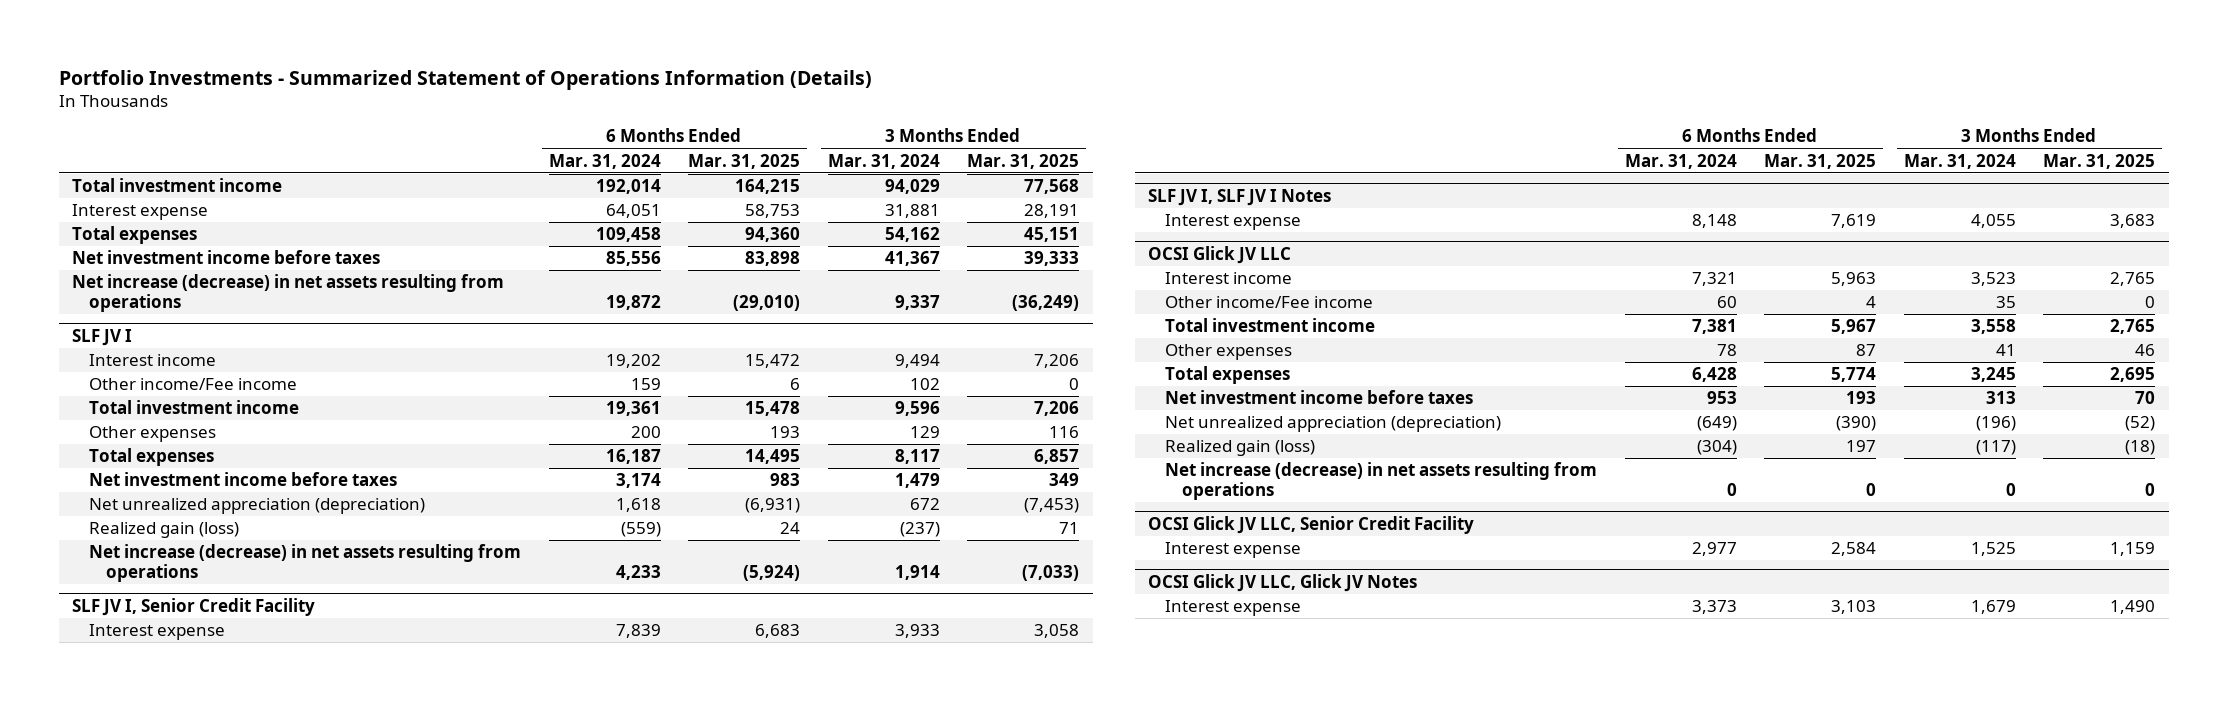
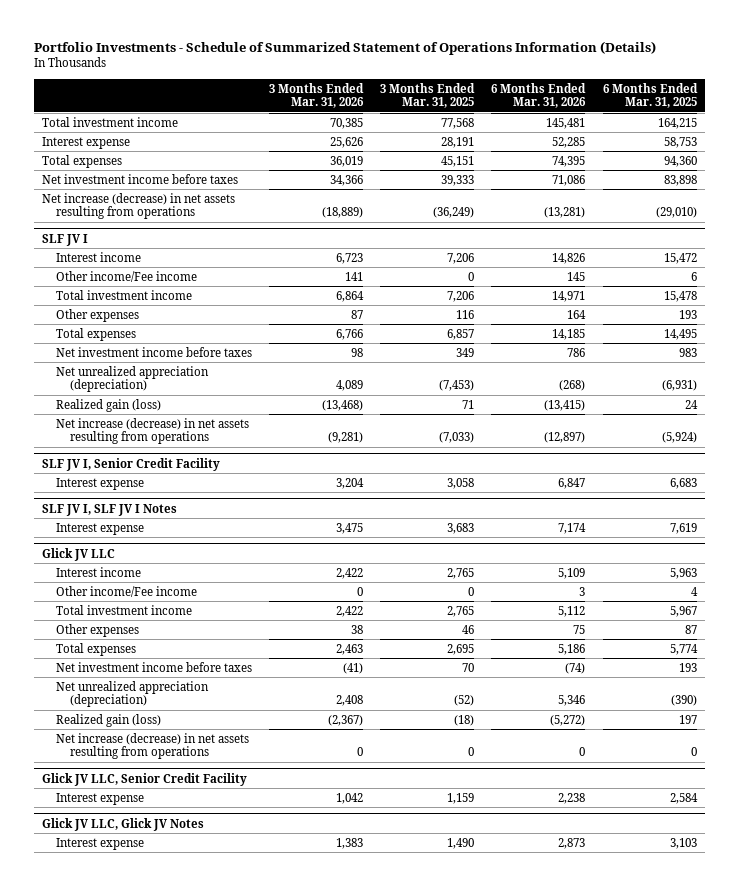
- Portfolio Investments - Summarized Statement of Operations Information (Details)
+ Portfolio Investments - Schedule of Summarized Statement of Operations Information (Details)
- | 6 Months Ended Mar. 31, 2024 | 6 Months Ended Mar. 31, 2025 | 3 Months Ended Mar. 31, 2024 | 3 Months Ended Mar. 31, 2025
+ | 3 Months Ended Mar. 31, 2026 | 3 Months Ended Mar. 31, 2025 | 6 Months Ended Mar. 31, 2026 | 6 Months Ended Mar. 31, 2025
- OCSI Glick JV LLC
+ Glick JV LLC
- OCSI Glick JV LLC, Senior Credit Facility
+ Glick JV LLC, Senior Credit Facility
- OCSI Glick JV LLC, Glick JV Notes
+ Glick JV LLC, Glick JV Notes

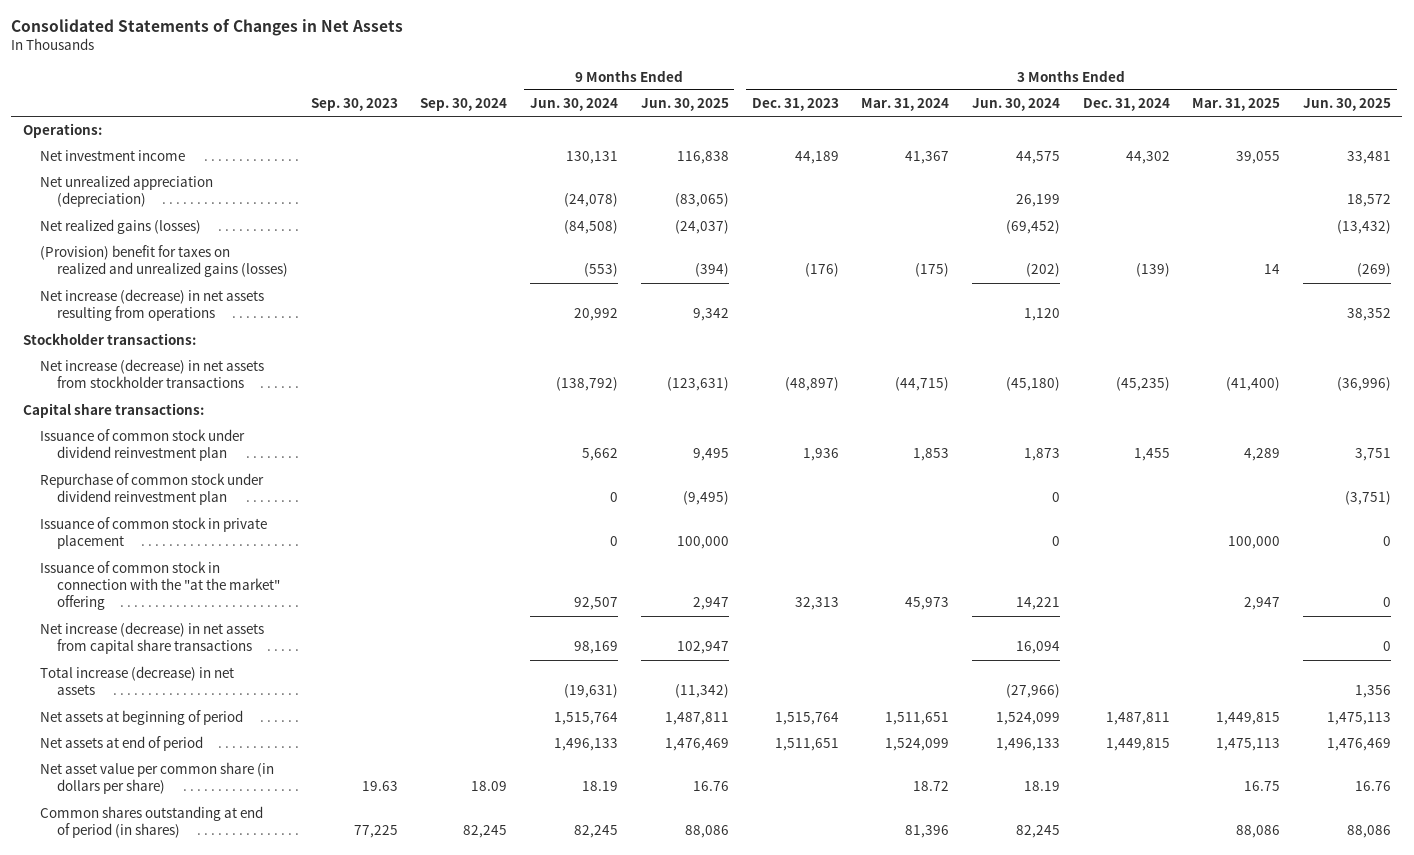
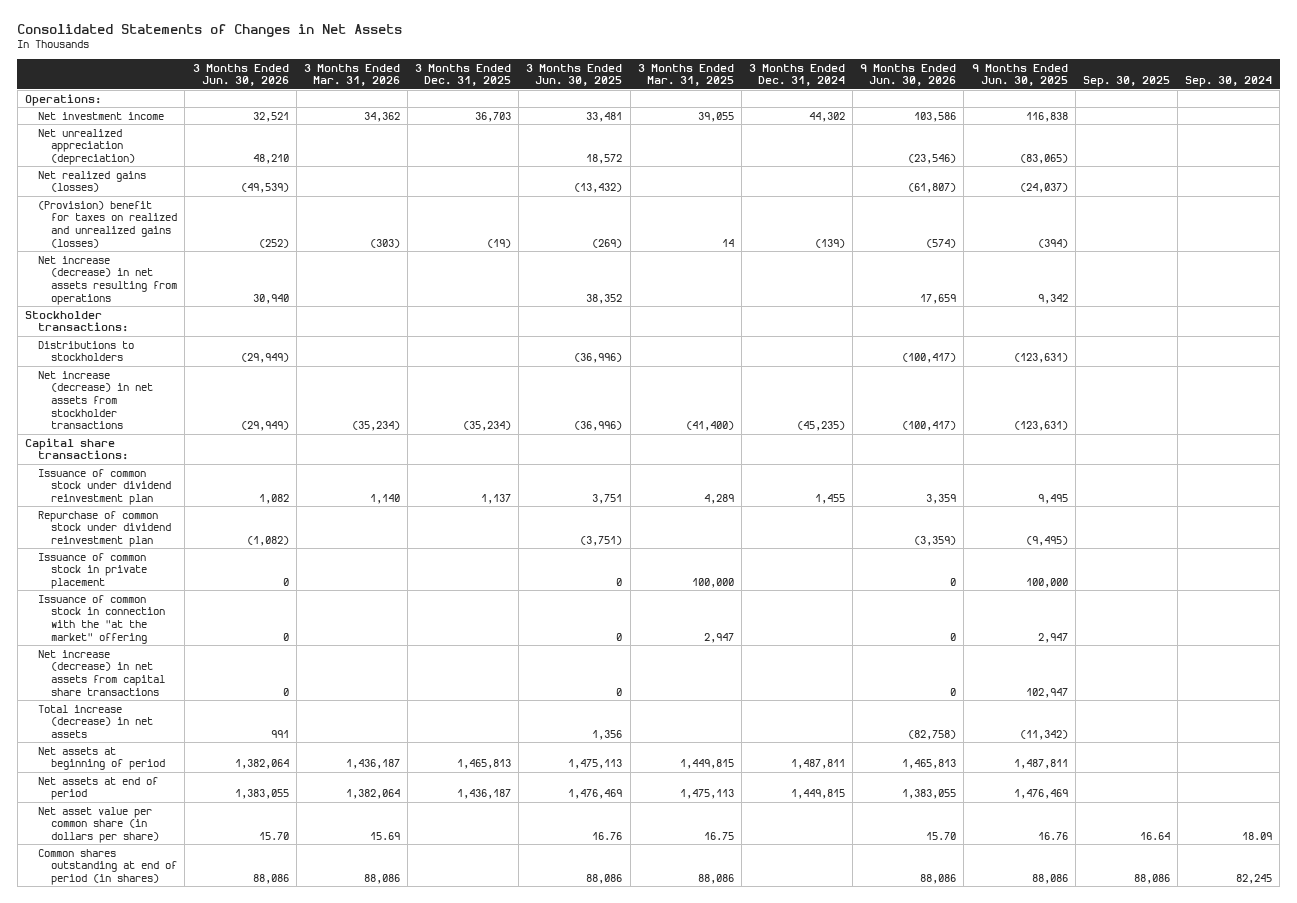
- | Sep. 30, 2023 | Sep. 30, 2024 | 9 Months Ended Jun. 30, 2024 | 9 Months Ended Jun. 30, 2025 | 3 Months Ended Dec. 31, 2023 | 3 Months Ended Mar. 31, 2024 | 3 Months Ended Jun. 30, 2024 | 3 Months Ended Dec. 31, 2024 | 3 Months Ended Mar. 31, 2025 | 3 Months Ended Jun. 30, 2025
+ | 3 Months Ended Jun. 30, 2026 | 3 Months Ended Mar. 31, 2026 | 3 Months Ended Dec. 31, 2025 | 3 Months Ended Jun. 30, 2025 | 3 Months Ended Mar. 31, 2025 | 3 Months Ended Dec. 31, 2024 | 9 Months Ended Jun. 30, 2026 | 9 Months Ended Jun. 30, 2025 | Sep. 30, 2025 | Sep. 30, 2024
+ Distributions to stockholders | (29,949) | | | (36,996) | | | (100,417) | (123,631) | |

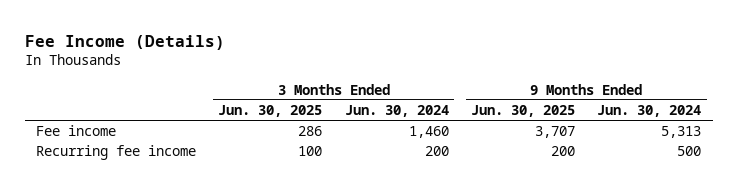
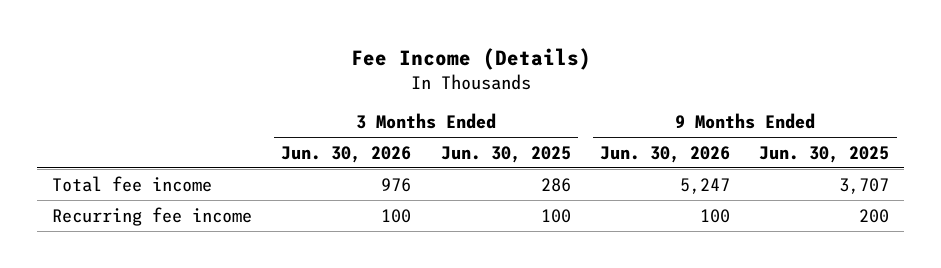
- | 3 Months Ended Jun. 30, 2025 | 3 Months Ended Jun. 30, 2024 | 9 Months Ended Jun. 30, 2025 | 9 Months Ended Jun. 30, 2024
+ | 3 Months Ended Jun. 30, 2026 | 3 Months Ended Jun. 30, 2025 | 9 Months Ended Jun. 30, 2026 | 9 Months Ended Jun. 30, 2025
- Fee income | 286 | 1,460 | 3,707 | 5,313
+ Total fee income | 976 | 286 | 5,247 | 3,707

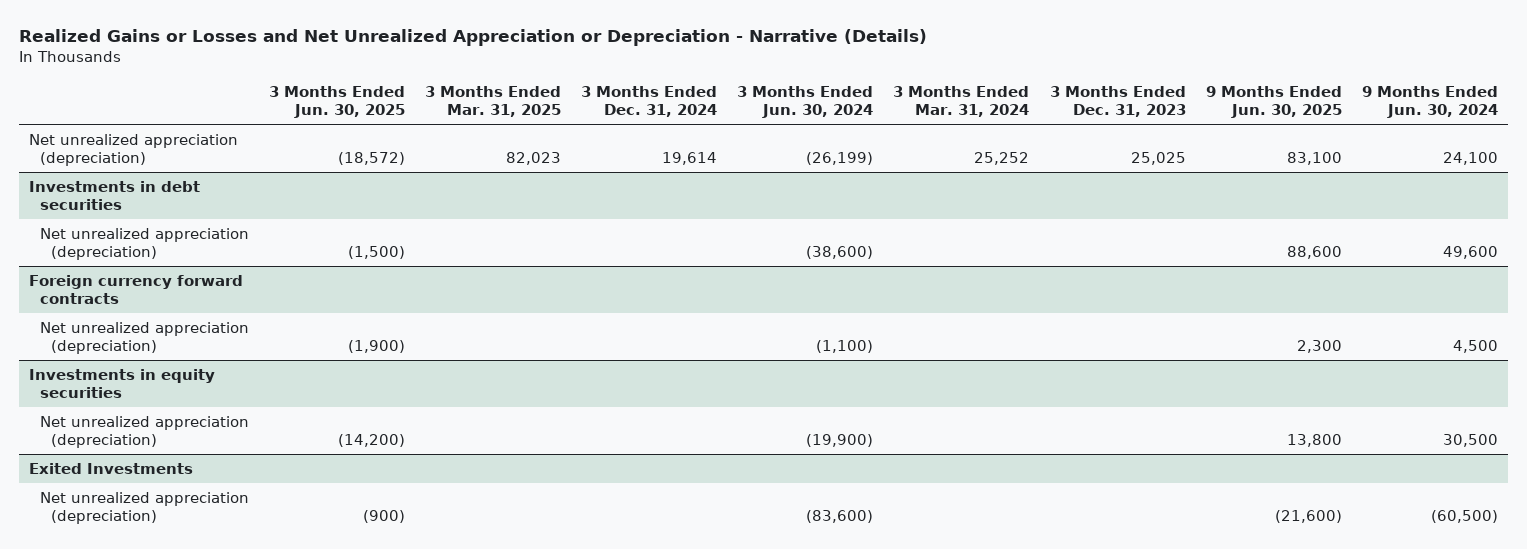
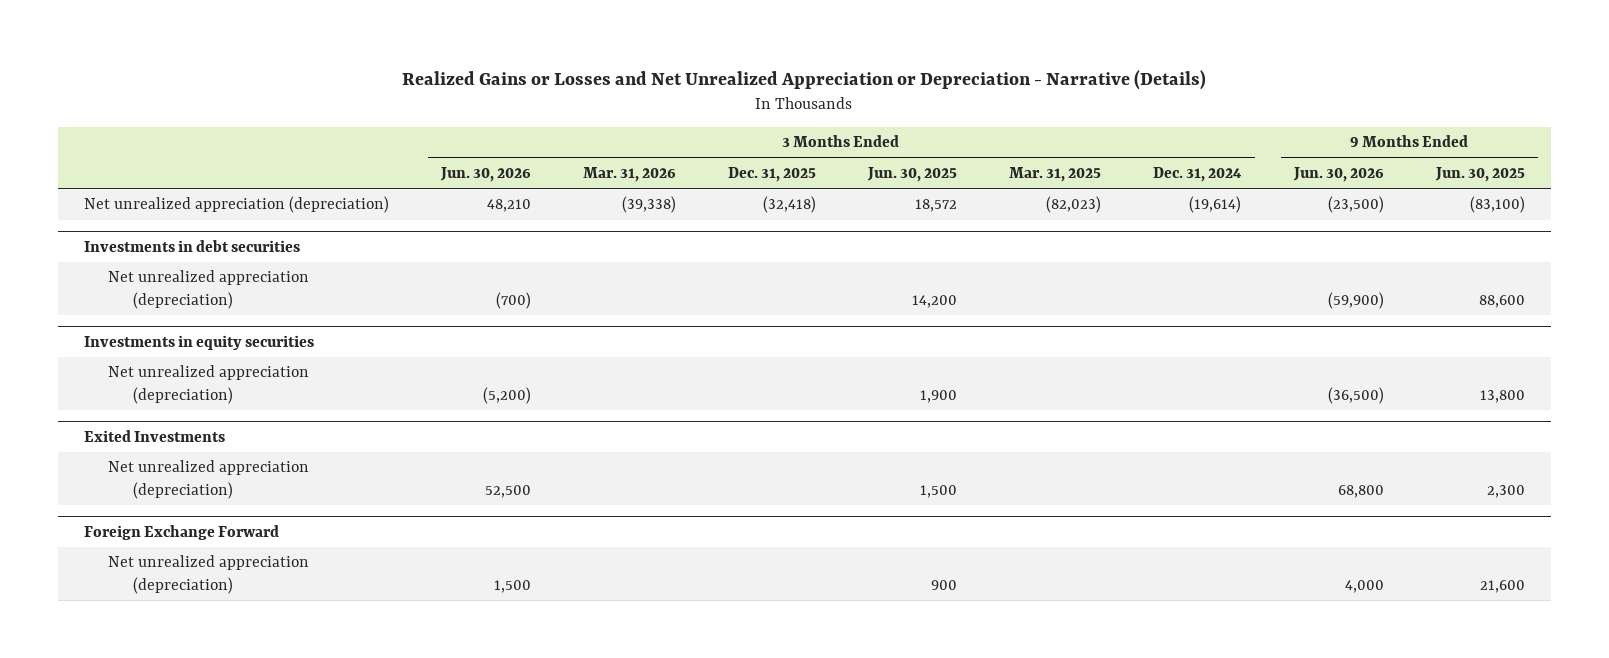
- | 3 Months Ended Jun. 30, 2025 | 3 Months Ended Mar. 31, 2025 | 3 Months Ended Dec. 31, 2024 | 3 Months Ended Jun. 30, 2024 | 3 Months Ended Mar. 31, 2024 | 3 Months Ended Dec. 31, 2023 | 9 Months Ended Jun. 30, 2025 | 9 Months Ended Jun. 30, 2024
+ | 3 Months Ended Jun. 30, 2026 | 3 Months Ended Mar. 31, 2026 | 3 Months Ended Dec. 31, 2025 | 3 Months Ended Jun. 30, 2025 | 3 Months Ended Mar. 31, 2025 | 3 Months Ended Dec. 31, 2024 | 9 Months Ended Jun. 30, 2026 | 9 Months Ended Jun. 30, 2025
- Net unrealized appreciation (depreciation) | (18,572) | 82,023 | 19,614 | (26,199) | 25,252 | 25,025 | 83,100 | 24,100
+ Net unrealized appreciation (depreciation) | 48,210 | (39,338) | (32,418) | 18,572 | (82,023) | (19,614) | (23,500) | (83,100)
@ Investments in debt securities
- Net unrealized appreciation (depreciation) | (1,500) | | | (38,600) | | | 88,600 | 49,600
- Foreign currency forward contracts
- Net unrealized appreciation (depreciation) | (1,900) | | | (1,100) | | | 2,300 | 4,500
@ Investments in debt securities
+ Net unrealized appreciation (depreciation) | (700) | | | 14,200 | | | (59,900) | 88,600
@ Investments in equity securities
- Net unrealized appreciation (depreciation) | (14,200) | | | (19,900) | | | 13,800 | 30,500
+ Net unrealized appreciation (depreciation) | (5,200) | | | 1,900 | | | (36,500) | 13,800
@ Exited Investments
- Net unrealized appreciation (depreciation) | (900) | | | (83,600) | | | (21,600) | (60,500)
+ Net unrealized appreciation (depreciation) | 52,500 | | | 1,500 | | | 68,800 | 2,300
+ Foreign Exchange Forward
+ Net unrealized appreciation (depreciation) | 1,500 | | | 900 | | | 4,000 | 21,600

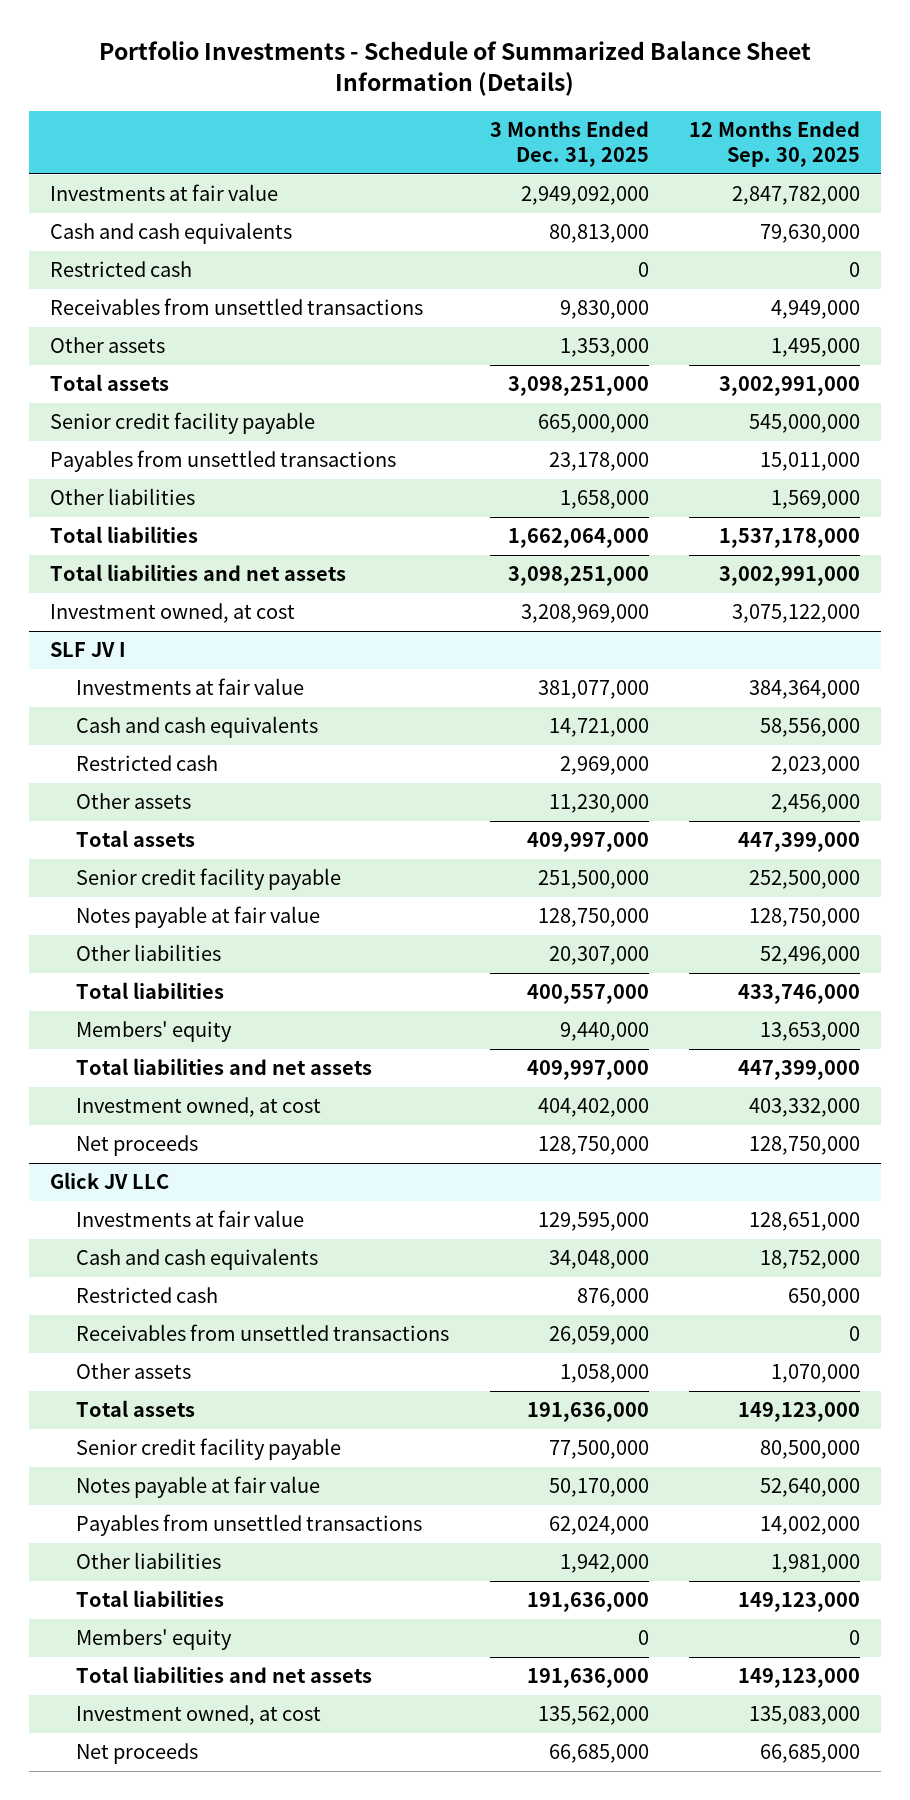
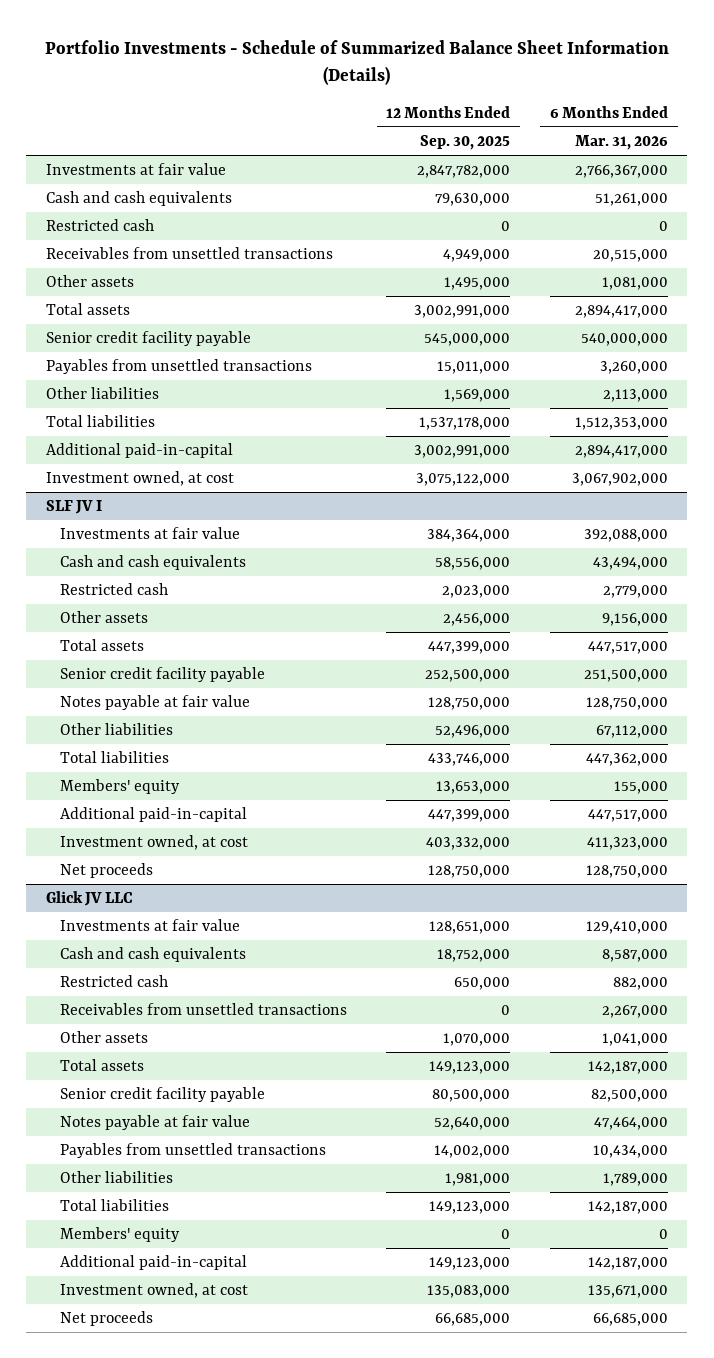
- | 3 Months Ended Dec. 31, 2025 | 12 Months Ended Sep. 30, 2025
+ | 12 Months Ended Sep. 30, 2025 | 6 Months Ended Mar. 31, 2026
- Total liabilities and net assets | 3,098,251,000 | 3,002,991,000
+ Additional paid-in-capital | 3,002,991,000 | 2,894,417,000
@ SLF JV I
- Total liabilities and net assets | 409,997,000 | 447,399,000
+ Additional paid-in-capital | 447,399,000 | 447,517,000
@ Glick JV LLC
- Total liabilities and net assets | 191,636,000 | 149,123,000
+ Additional paid-in-capital | 149,123,000 | 142,187,000

